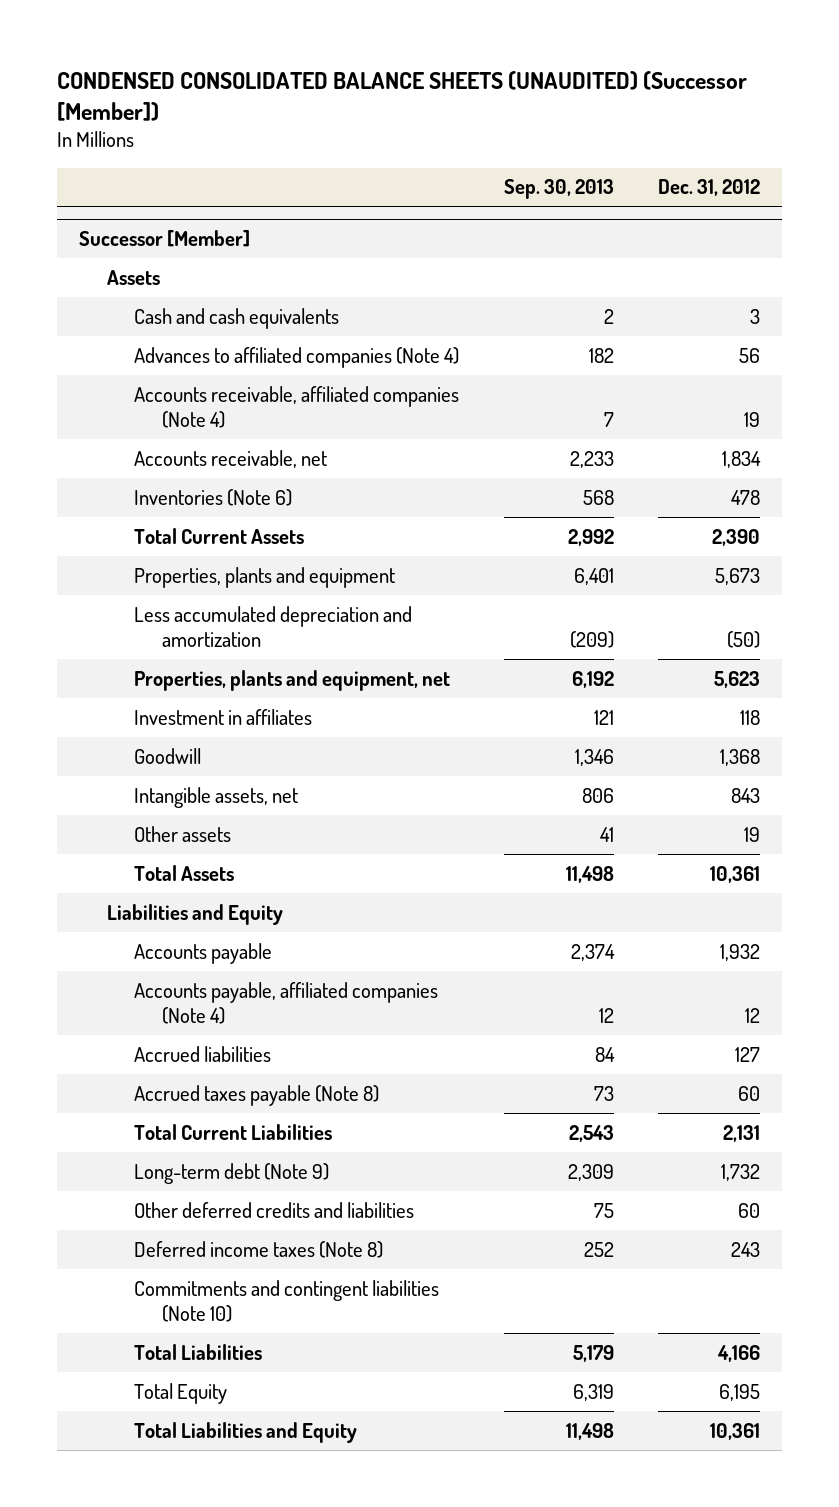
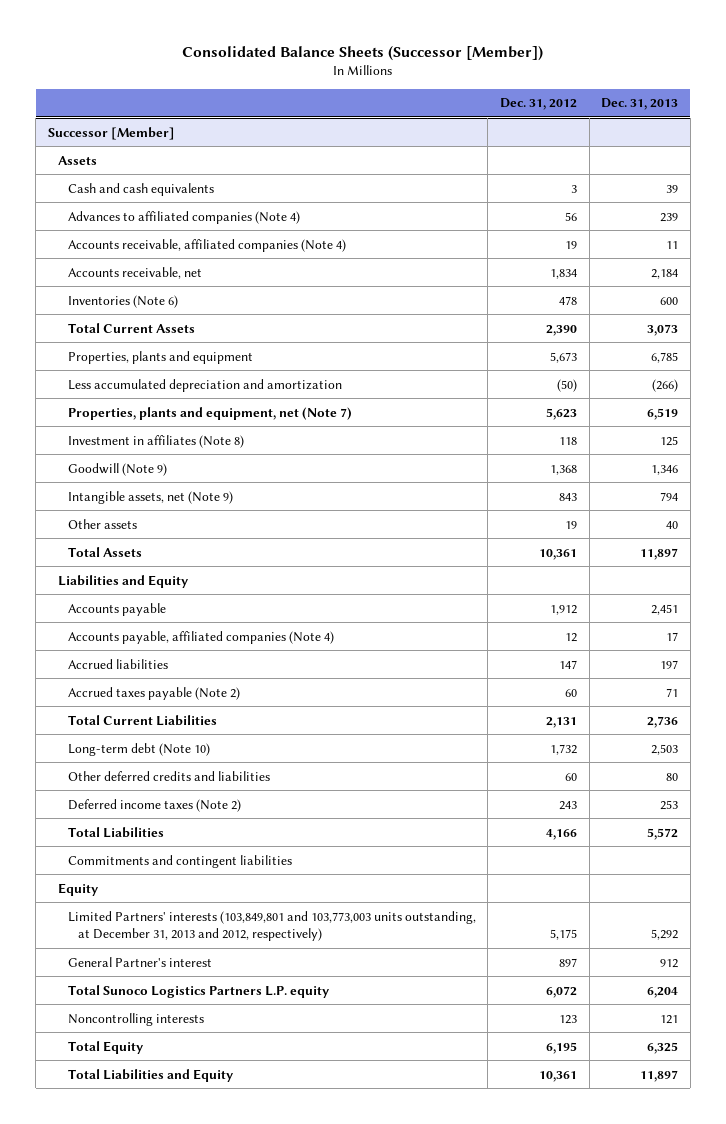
- CONDENSED CONSOLIDATED BALANCE SHEETS (UNAUDITED) (Successor [Member])
+ Consolidated Balance Sheets (Successor [Member])
- | Sep. 30, 2013 | Dec. 31, 2012
+ | Dec. 31, 2012 | Dec. 31, 2013
@ Successor [Member]
- Properties, plants and equipment, net | 6,192 | 5,623
- Investment in affiliates | 121 | 118
- Goodwill | 1,346 | 1,368
- Intangible assets, net | 806 | 843
+ Properties, plants and equipment, net (Note 7) | 5,623 | 6,519
+ Investment in affiliates (Note 8) | 118 | 125
+ Goodwill (Note 9) | 1,368 | 1,346
+ Intangible assets, net (Note 9) | 843 | 794
- Accounts payable | 2,374 | 1,932
+ Accounts payable | 1,912 | 2,451
- Accrued liabilities | 84 | 127
- Accrued taxes payable (Note 8) | 73 | 60
+ Accrued liabilities | 147 | 197
+ Accrued taxes payable (Note 2) | 60 | 71
- Long-term debt (Note 9) | 2,309 | 1,732
+ Long-term debt (Note 10) | 1,732 | 2,503
- Deferred income taxes (Note 8) | 252 | 243
- Commitments and contingent liabilities (Note 10)
+ Deferred income taxes (Note 2) | 243 | 253
+ Commitments and contingent liabilities
+ Equity
+ Limited Partners' interests (103,849,801 and 103,773,003 units outstanding, at December 31, 2013 and 2012, respectively) | 5,175 | 5,292
+ General Partner's interest | 897 | 912
+ Total Sunoco Logistics Partners L.P. equity | 6,072 | 6,204
+ Noncontrolling interests | 123 | 121

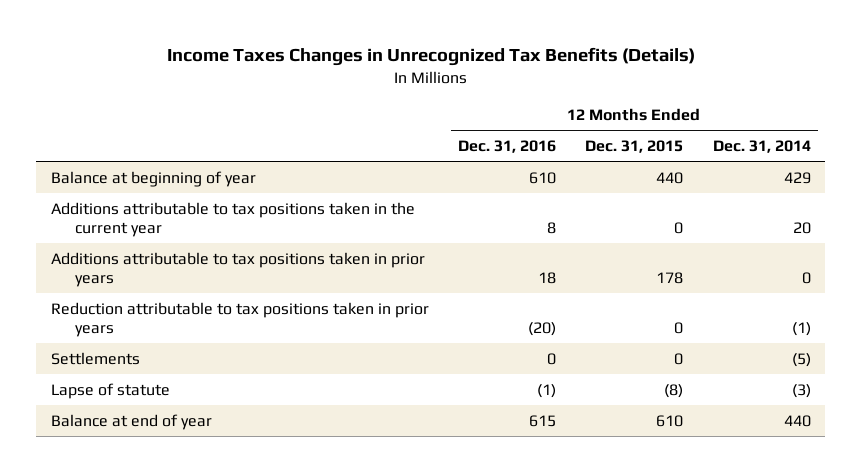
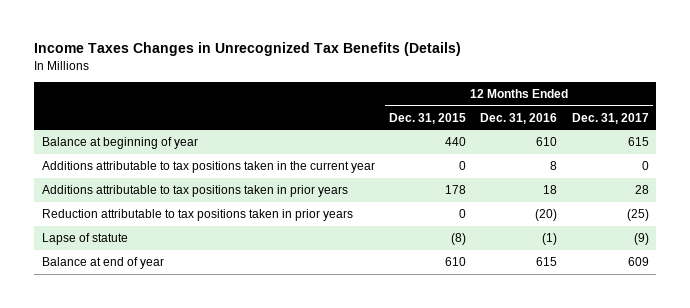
- | 12 Months Ended Dec. 31, 2016 | 12 Months Ended Dec. 31, 2015 | 12 Months Ended Dec. 31, 2014
+ | 12 Months Ended Dec. 31, 2015 | 12 Months Ended Dec. 31, 2016 | 12 Months Ended Dec. 31, 2017
- Settlements | 0 | 0 | (5)

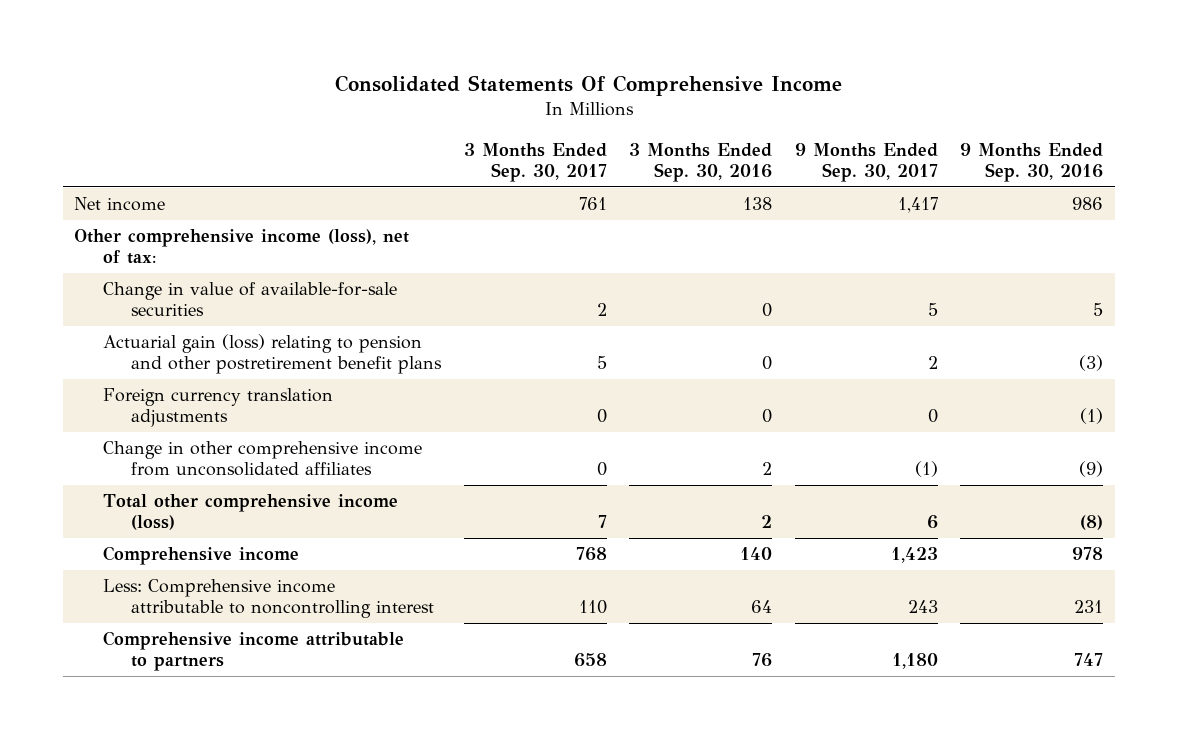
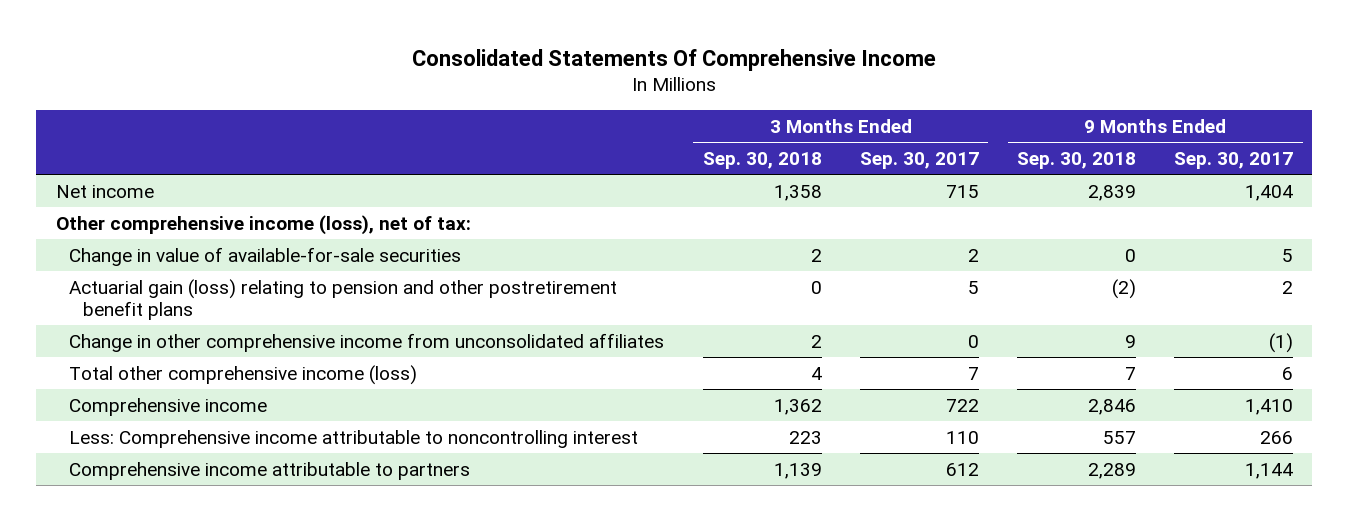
- | 3 Months Ended Sep. 30, 2017 | 3 Months Ended Sep. 30, 2016 | 9 Months Ended Sep. 30, 2017 | 9 Months Ended Sep. 30, 2016
+ | 3 Months Ended Sep. 30, 2018 | 3 Months Ended Sep. 30, 2017 | 9 Months Ended Sep. 30, 2018 | 9 Months Ended Sep. 30, 2017
- Net income | 761 | 138 | 1,417 | 986
+ Net income | 1,358 | 715 | 2,839 | 1,404
- Foreign currency translation adjustments | 0 | 0 | 0 | (1)
- Comprehensive income | 768 | 140 | 1,423 | 978
- Less: Comprehensive income attributable to noncontrolling interest | 110 | 64 | 243 | 231
- Comprehensive income attributable to partners | 658 | 76 | 1,180 | 747
+ Comprehensive income | 1,362 | 722 | 2,846 | 1,410
+ Less: Comprehensive income attributable to noncontrolling interest | 223 | 110 | 557 | 266
+ Comprehensive income attributable to partners | 1,139 | 612 | 2,289 | 1,144

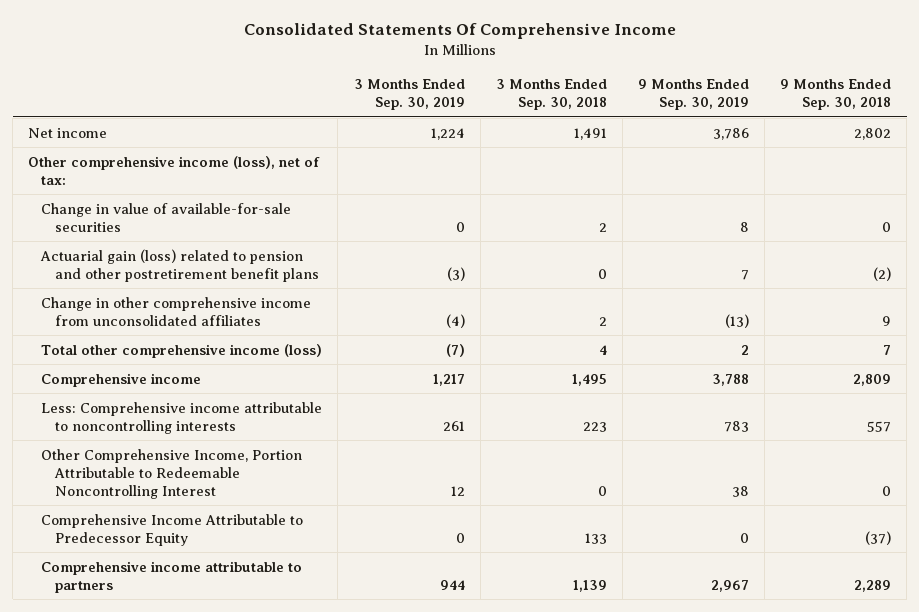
- | 3 Months Ended Sep. 30, 2018 | 3 Months Ended Sep. 30, 2017 | 9 Months Ended Sep. 30, 2018 | 9 Months Ended Sep. 30, 2017
+ | 3 Months Ended Sep. 30, 2019 | 3 Months Ended Sep. 30, 2018 | 9 Months Ended Sep. 30, 2019 | 9 Months Ended Sep. 30, 2018
- Net income | 1,358 | 715 | 2,839 | 1,404
+ Net income | 1,224 | 1,491 | 3,786 | 2,802
- Actuarial gain (loss) relating to pension and other postretirement benefit plans | 0 | 5 | (2) | 2
+ Actuarial gain (loss) related to pension and other postretirement benefit plans | (3) | 0 | 7 | (2)
- Comprehensive income | 1,362 | 722 | 2,846 | 1,410
- Less: Comprehensive income attributable to noncontrolling interest | 223 | 110 | 557 | 266
+ Comprehensive income | 1,217 | 1,495 | 3,788 | 2,809
+ Less: Comprehensive income attributable to noncontrolling interests | 261 | 223 | 783 | 557
+ Other Comprehensive Income, Portion Attributable to Redeemable Noncontrolling Interest | 12 | 0 | 38 | 0
+ Comprehensive Income Attributable to Predecessor Equity | 0 | 133 | 0 | (37)

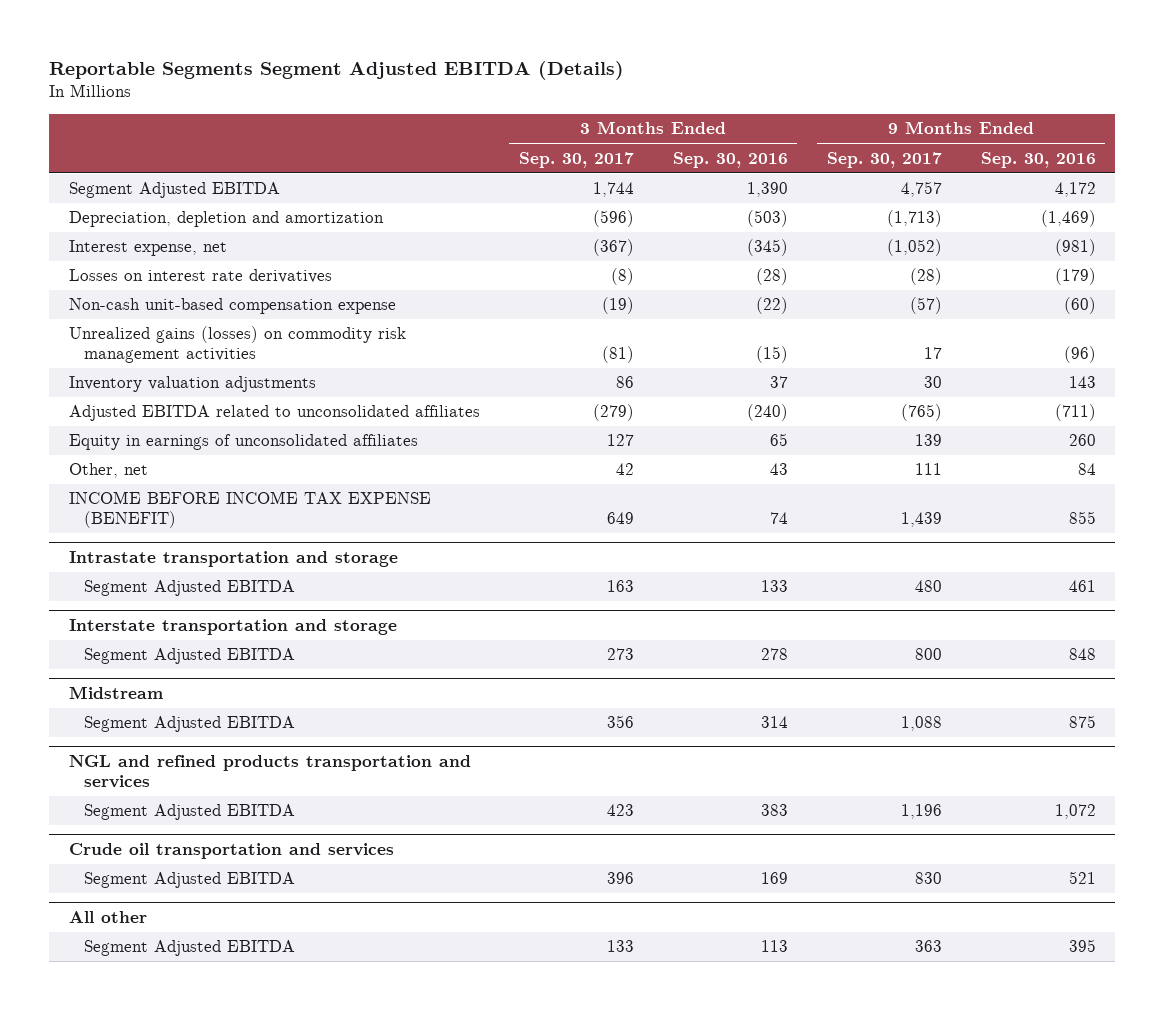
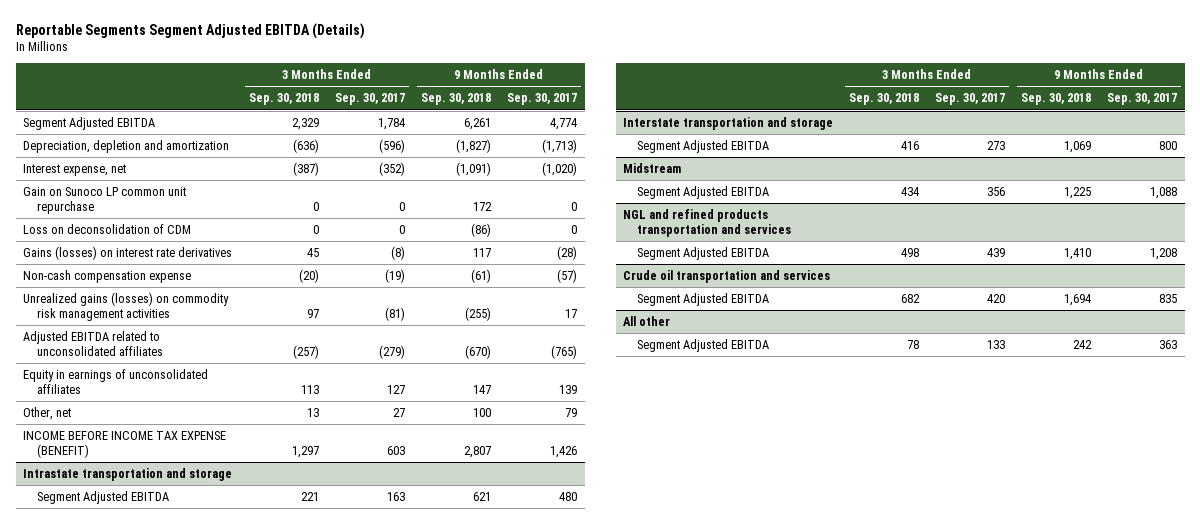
- | 3 Months Ended Sep. 30, 2017 | 3 Months Ended Sep. 30, 2016 | 9 Months Ended Sep. 30, 2017 | 9 Months Ended Sep. 30, 2016
+ | 3 Months Ended Sep. 30, 2018 | 3 Months Ended Sep. 30, 2017 | 9 Months Ended Sep. 30, 2018 | 9 Months Ended Sep. 30, 2017
- Segment Adjusted EBITDA | 1,744 | 1,390 | 4,757 | 4,172
+ Segment Adjusted EBITDA | 2,329 | 1,784 | 6,261 | 4,774
- Interest expense, net | (367) | (345) | (1,052) | (981)
- Losses on interest rate derivatives | (8) | (28) | (28) | (179)
- Non-cash unit-based compensation expense | (19) | (22) | (57) | (60)
+ Interest expense, net | (387) | (352) | (1,091) | (1,020)
+ Gain on Sunoco LP common unit repurchase | 0 | 0 | 172 | 0
+ Loss on deconsolidation of CDM | 0 | 0 | (86) | 0
+ Gains (losses) on interest rate derivatives | 45 | (8) | 117 | (28)
+ Non-cash compensation expense | (20) | (19) | (61) | (57)
- Inventory valuation adjustments | 86 | 37 | 30 | 143
- Other, net | 42 | 43 | 111 | 84
- INCOME BEFORE INCOME TAX EXPENSE (BENEFIT) | 649 | 74 | 1,439 | 855
+ Other, net | 13 | 27 | 100 | 79
+ INCOME BEFORE INCOME TAX EXPENSE (BENEFIT) | 1,297 | 603 | 2,807 | 1,426
@ NGL and refined products transportation and services
- Segment Adjusted EBITDA | 423 | 383 | 1,196 | 1,072
+ Segment Adjusted EBITDA | 498 | 439 | 1,410 | 1,208
@ Crude oil transportation and services
- Segment Adjusted EBITDA | 396 | 169 | 830 | 521
+ Segment Adjusted EBITDA | 682 | 420 | 1,694 | 835

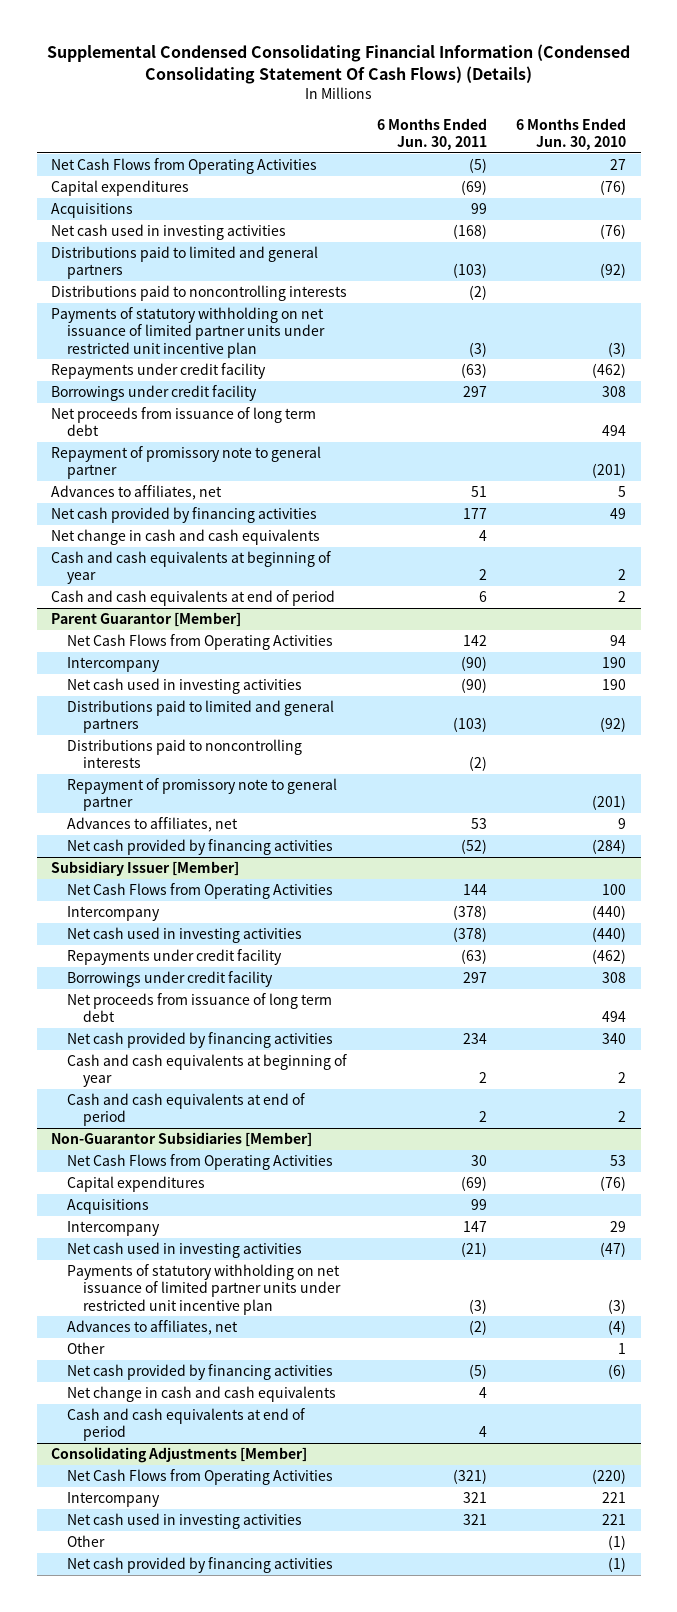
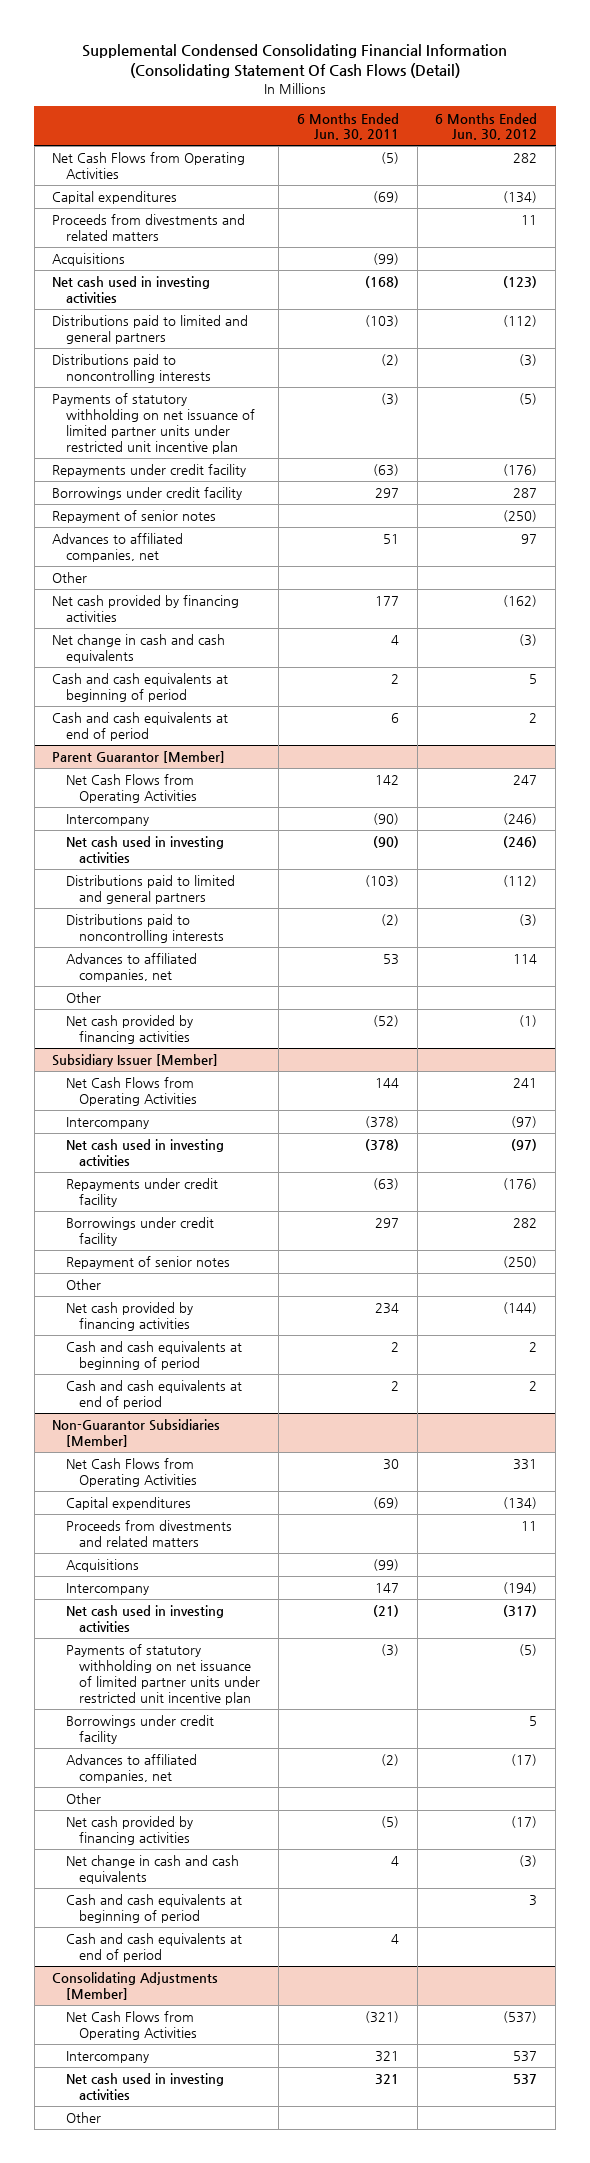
- Supplemental Condensed Consolidating Financial Information (Condensed Consolidating Statement Of Cash Flows) (Details)
+ Supplemental Condensed Consolidating Financial Information (Consolidating Statement Of Cash Flows (Detail)
- | 6 Months Ended Jun. 30, 2011 | 6 Months Ended Jun. 30, 2010
+ | 6 Months Ended Jun. 30, 2011 | 6 Months Ended Jun. 30, 2012
- Acquisitions | 99 |
+ Proceeds from divestments and related matters | | 11
+ Acquisitions | (99) |
- Net proceeds from issuance of long term debt | | 494
- Repayment of promissory note to general partner | | (201)
- Advances to affiliates, net | 51 | 5
+ Repayment of senior notes | | (250)
+ Advances to affiliated companies, net | 51 | 97
+ Other
- Cash and cash equivalents at beginning of year | 2 | 2
+ Cash and cash equivalents at beginning of period | 2 | 5
@ Parent Guarantor [Member]
- Repayment of promissory note to general partner | | (201)
- Advances to affiliates, net | 53 | 9
+ Advances to affiliated companies, net | 53 | 114
+ Other
@ Subsidiary Issuer [Member]
- Net proceeds from issuance of long term debt | | 494
+ Repayment of senior notes | | (250)
+ Other
- Cash and cash equivalents at beginning of year | 2 | 2
+ Cash and cash equivalents at beginning of period | 2 | 2
@ Non-Guarantor Subsidiaries [Member]
- Acquisitions | 99 |
+ Proceeds from divestments and related matters | | 11
+ Acquisitions | (99) |
- Advances to affiliates, net | (2) | (4)
+ Borrowings under credit facility | | 5
+ Advances to affiliated companies, net | (2) | (17)
+ Cash and cash equivalents at beginning of period | | 3
@ Consolidating Adjustments [Member]
- Net cash provided by financing activities | | (1)

